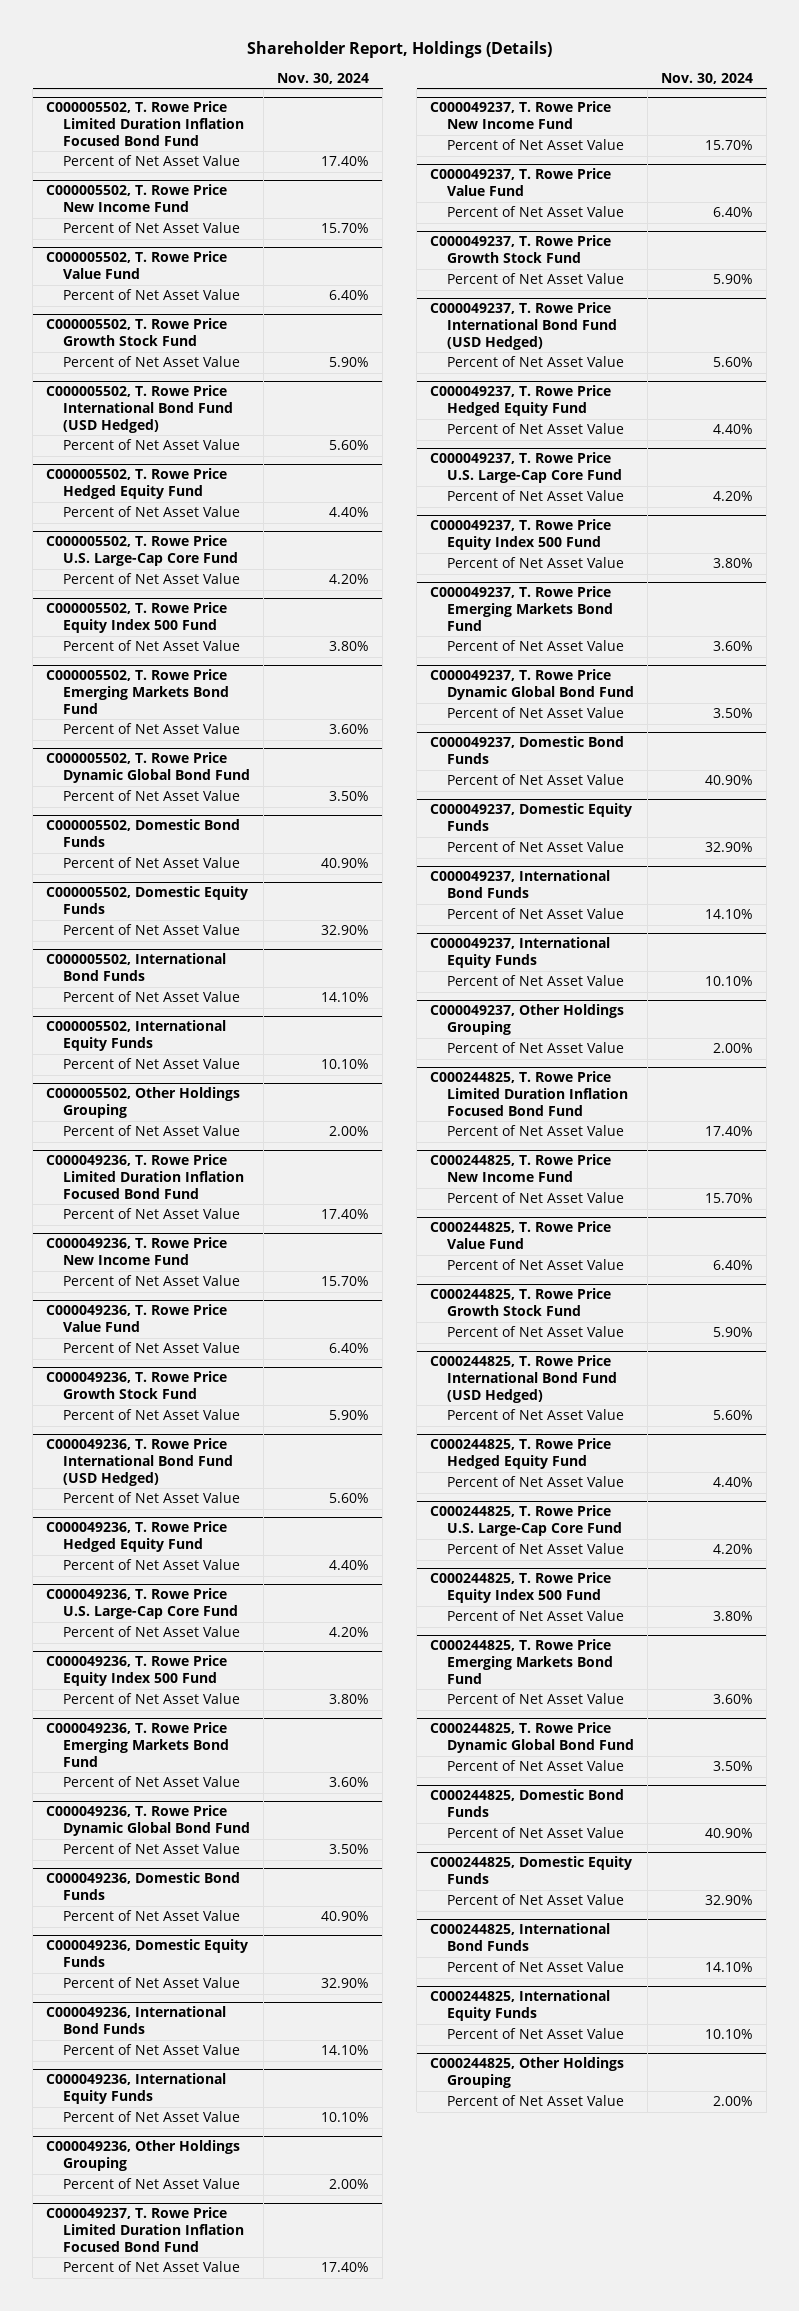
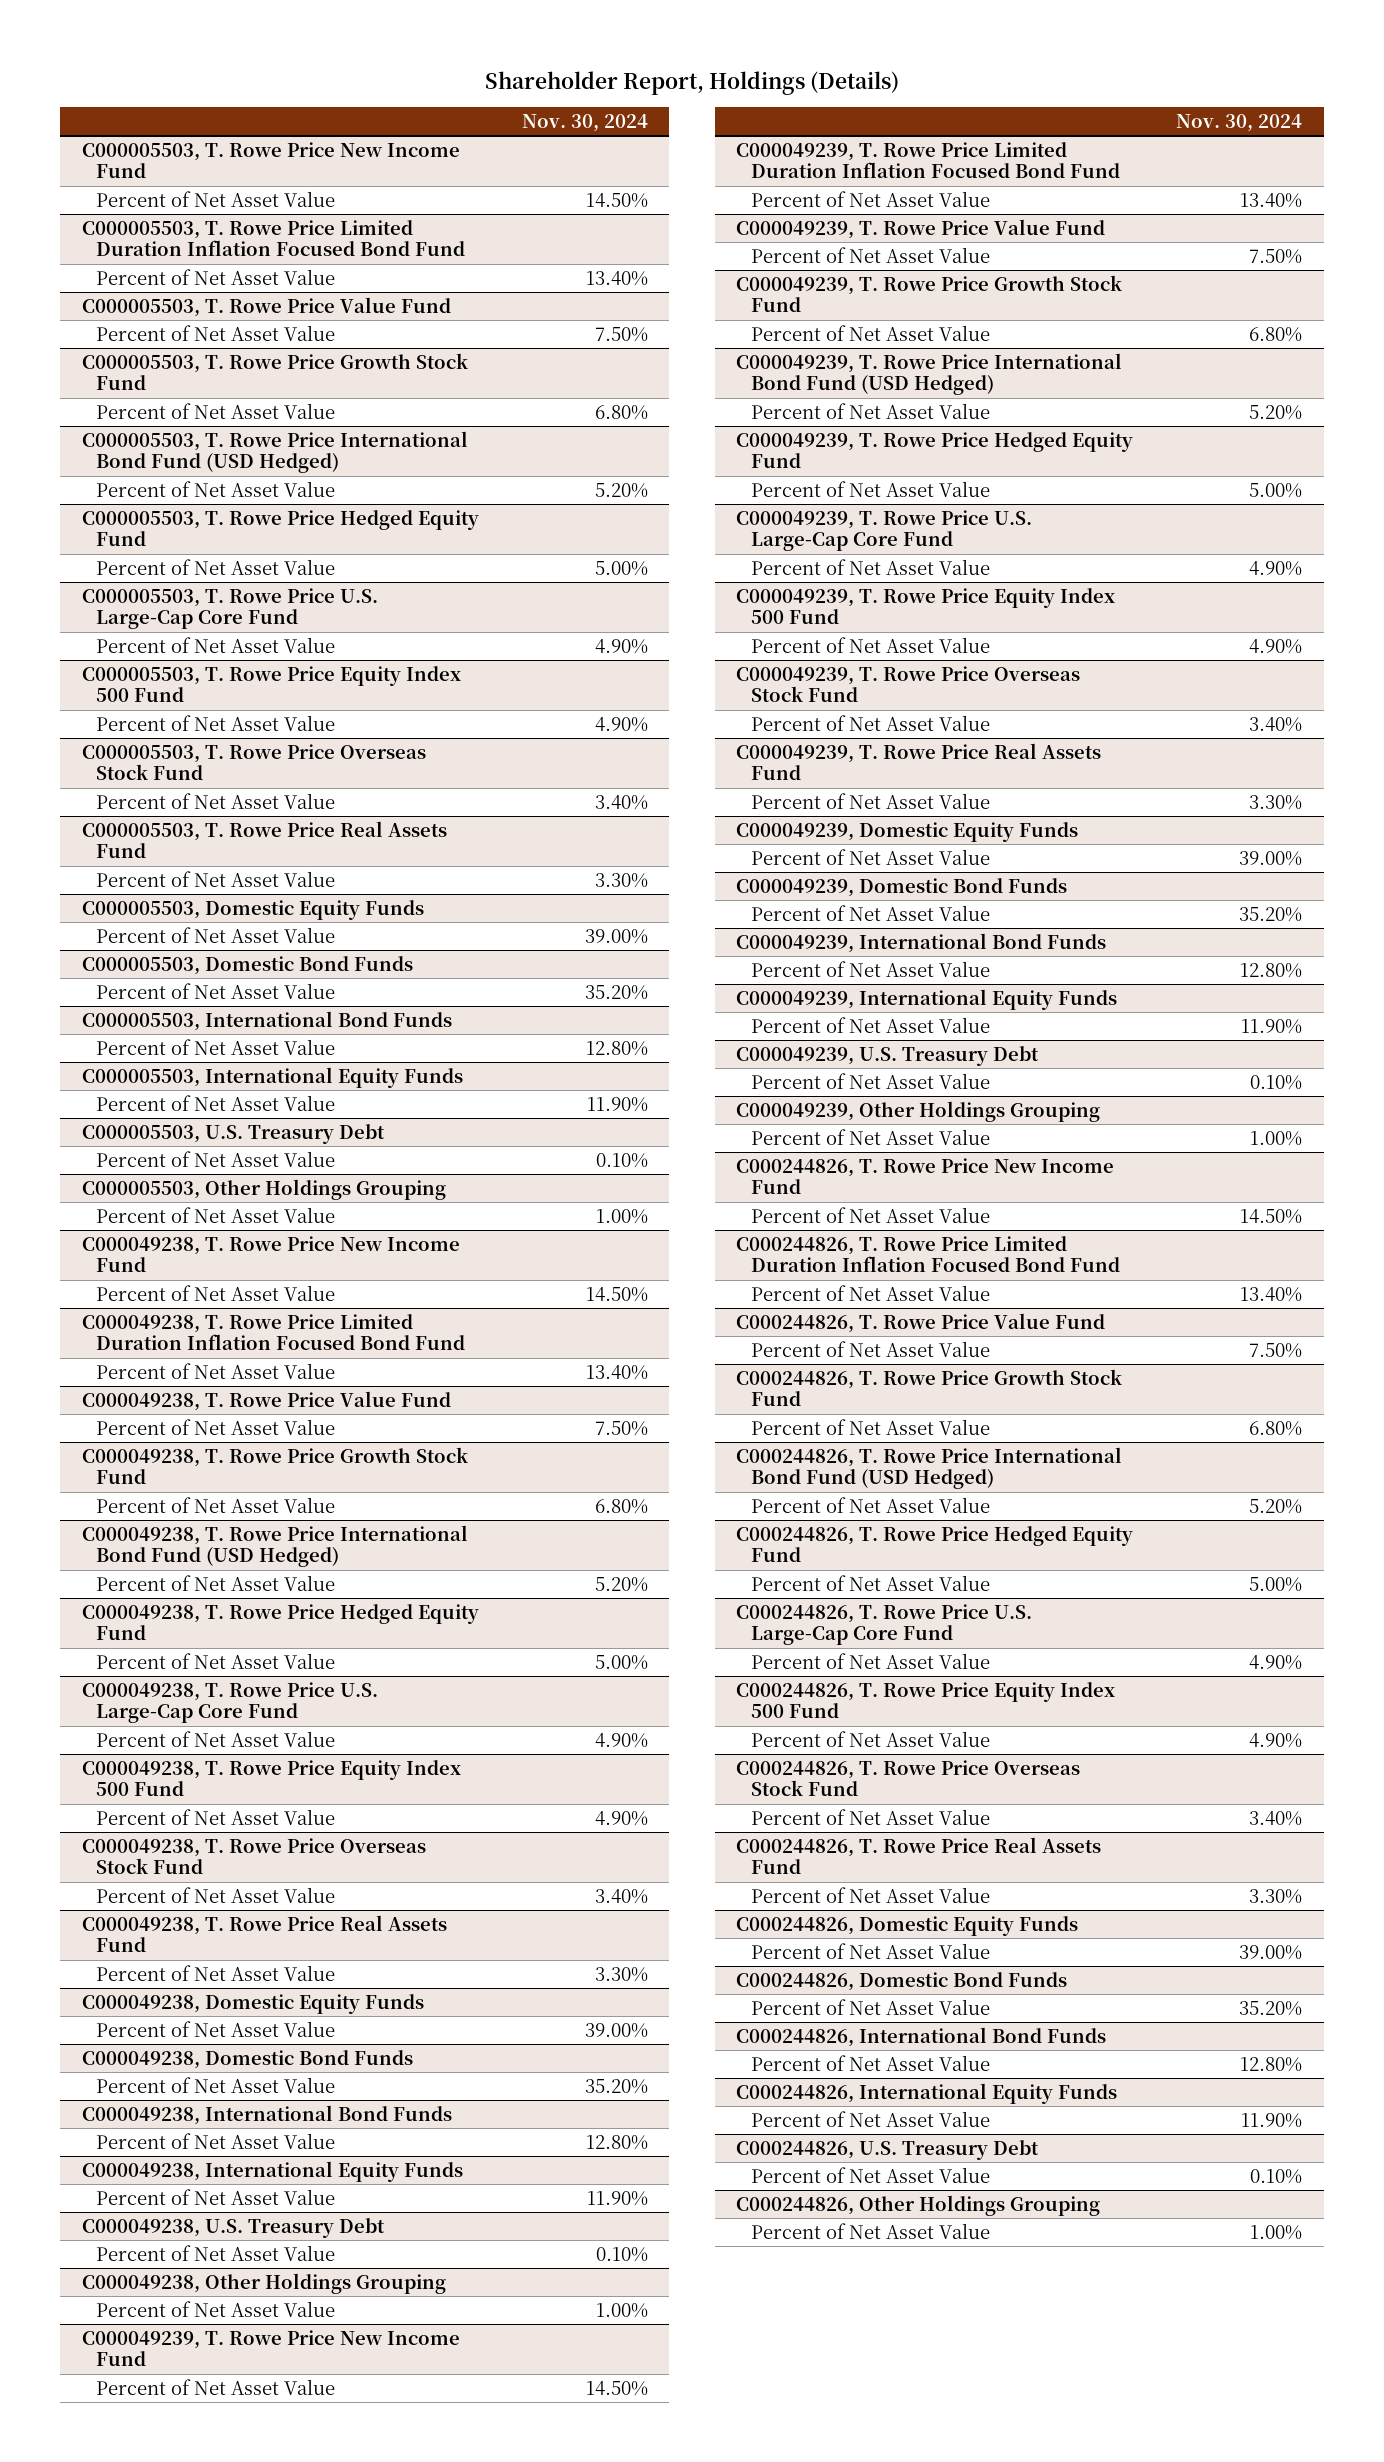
- C000005502, T. Rowe Price Limited Duration Inflation Focused Bond Fund
- Percent of Net Asset Value | 17.40%
- C000005502, T. Rowe Price New Income Fund
- Percent of Net Asset Value | 15.70%
- C000005502, T. Rowe Price Value Fund
- Percent of Net Asset Value | 6.40%
- C000005502, T. Rowe Price Growth Stock Fund
- Percent of Net Asset Value | 5.90%
- C000005502, T. Rowe Price International Bond Fund (USD Hedged)
- Percent of Net Asset Value | 5.60%
- C000005502, T. Rowe Price Hedged Equity Fund
- Percent of Net Asset Value | 4.40%
- C000005502, T. Rowe Price U.S. Large-Cap Core Fund
- Percent of Net Asset Value | 4.20%
- C000005502, T. Rowe Price Equity Index 500 Fund
- Percent of Net Asset Value | 3.80%
- C000005502, T. Rowe Price Emerging Markets Bond Fund
- Percent of Net Asset Value | 3.60%
- C000005502, T. Rowe Price Dynamic Global Bond Fund
- Percent of Net Asset Value | 3.50%
- C000005502, Domestic Bond Funds
- Percent of Net Asset Value | 40.90%
- C000005502, Domestic Equity Funds
- Percent of Net Asset Value | 32.90%
- C000005502, International Bond Funds
- Percent of Net Asset Value | 14.10%
- C000005502, International Equity Funds
- Percent of Net Asset Value | 10.10%
- C000005502, Other Holdings Grouping
- Percent of Net Asset Value | 2.00%
- C000049236, T. Rowe Price Limited Duration Inflation Focused Bond Fund
- Percent of Net Asset Value | 17.40%
- C000049236, T. Rowe Price New Income Fund
- Percent of Net Asset Value | 15.70%
- C000049236, T. Rowe Price Value Fund
- Percent of Net Asset Value | 6.40%
- C000049236, T. Rowe Price Growth Stock Fund
- Percent of Net Asset Value | 5.90%
- C000049236, T. Rowe Price International Bond Fund (USD Hedged)
- Percent of Net Asset Value | 5.60%
- C000049236, T. Rowe Price Hedged Equity Fund
- Percent of Net Asset Value | 4.40%
- C000049236, T. Rowe Price U.S. Large-Cap Core Fund
- Percent of Net Asset Value | 4.20%
- C000049236, T. Rowe Price Equity Index 500 Fund
- Percent of Net Asset Value | 3.80%
- C000049236, T. Rowe Price Emerging Markets Bond Fund
- Percent of Net Asset Value | 3.60%
- C000049236, T. Rowe Price Dynamic Global Bond Fund
- Percent of Net Asset Value | 3.50%
- C000049236, Domestic Bond Funds
- Percent of Net Asset Value | 40.90%
- C000049236, Domestic Equity Funds
- Percent of Net Asset Value | 32.90%
- C000049236, International Bond Funds
- Percent of Net Asset Value | 14.10%
- C000049236, International Equity Funds
- Percent of Net Asset Value | 10.10%
- C000049236, Other Holdings Grouping
- Percent of Net Asset Value | 2.00%
- C000049237, T. Rowe Price Limited Duration Inflation Focused Bond Fund
- Percent of Net Asset Value | 17.40%
- C000049237, T. Rowe Price New Income Fund
- Percent of Net Asset Value | 15.70%
- C000049237, T. Rowe Price Value Fund
- Percent of Net Asset Value | 6.40%
- C000049237, T. Rowe Price Growth Stock Fund
- Percent of Net Asset Value | 5.90%
- C000049237, T. Rowe Price International Bond Fund (USD Hedged)
- Percent of Net Asset Value | 5.60%
- C000049237, T. Rowe Price Hedged Equity Fund
- Percent of Net Asset Value | 4.40%
- C000049237, T. Rowe Price U.S. Large-Cap Core Fund
- Percent of Net Asset Value | 4.20%
- C000049237, T. Rowe Price Equity Index 500 Fund
- Percent of Net Asset Value | 3.80%
- C000049237, T. Rowe Price Emerging Markets Bond Fund
- Percent of Net Asset Value | 3.60%
- C000049237, T. Rowe Price Dynamic Global Bond Fund
- Percent of Net Asset Value | 3.50%
- C000049237, Domestic Bond Funds
- Percent of Net Asset Value | 40.90%
- C000049237, Domestic Equity Funds
- Percent of Net Asset Value | 32.90%
- C000049237, International Bond Funds
- Percent of Net Asset Value | 14.10%
- C000049237, International Equity Funds
- Percent of Net Asset Value | 10.10%
- C000049237, Other Holdings Grouping
- Percent of Net Asset Value | 2.00%
- C000244825, T. Rowe Price Limited Duration Inflation Focused Bond Fund
- Percent of Net Asset Value | 17.40%
- C000244825, T. Rowe Price New Income Fund
- Percent of Net Asset Value | 15.70%
- C000244825, T. Rowe Price Value Fund
- Percent of Net Asset Value | 6.40%
- C000244825, T. Rowe Price Growth Stock Fund
- Percent of Net Asset Value | 5.90%
- C000244825, T. Rowe Price International Bond Fund (USD Hedged)
- Percent of Net Asset Value | 5.60%
- C000244825, T. Rowe Price Hedged Equity Fund
- Percent of Net Asset Value | 4.40%
- C000244825, T. Rowe Price U.S. Large-Cap Core Fund
- Percent of Net Asset Value | 4.20%
- C000244825, T. Rowe Price Equity Index 500 Fund
- Percent of Net Asset Value | 3.80%
- C000244825, T. Rowe Price Emerging Markets Bond Fund
- Percent of Net Asset Value | 3.60%
- C000244825, T. Rowe Price Dynamic Global Bond Fund
- Percent of Net Asset Value | 3.50%
- C000244825, Domestic Bond Funds
- Percent of Net Asset Value | 40.90%
- C000244825, Domestic Equity Funds
- Percent of Net Asset Value | 32.90%
- C000244825, International Bond Funds
- Percent of Net Asset Value | 14.10%
- C000244825, International Equity Funds
- Percent of Net Asset Value | 10.10%
- C000244825, Other Holdings Grouping
- Percent of Net Asset Value | 2.00%
+ C000005503, T. Rowe Price New Income Fund
+ Percent of Net Asset Value | 14.50%
+ C000005503, T. Rowe Price Limited Duration Inflation Focused Bond Fund
+ Percent of Net Asset Value | 13.40%
+ C000005503, T. Rowe Price Value Fund
+ Percent of Net Asset Value | 7.50%
+ C000005503, T. Rowe Price Growth Stock Fund
+ Percent of Net Asset Value | 6.80%
+ C000005503, T. Rowe Price International Bond Fund (USD Hedged)
+ Percent of Net Asset Value | 5.20%
+ C000005503, T. Rowe Price Hedged Equity Fund
+ Percent of Net Asset Value | 5.00%
+ C000005503, T. Rowe Price U.S. Large-Cap Core Fund
+ Percent of Net Asset Value | 4.90%
+ C000005503, T. Rowe Price Equity Index 500 Fund
+ Percent of Net Asset Value | 4.90%
+ C000005503, T. Rowe Price Overseas Stock Fund
+ Percent of Net Asset Value | 3.40%
+ C000005503, T. Rowe Price Real Assets Fund
+ Percent of Net Asset Value | 3.30%
+ C000005503, Domestic Equity Funds
+ Percent of Net Asset Value | 39.00%
+ C000005503, Domestic Bond Funds
+ Percent of Net Asset Value | 35.20%
+ C000005503, International Bond Funds
+ Percent of Net Asset Value | 12.80%
+ C000005503, International Equity Funds
+ Percent of Net Asset Value | 11.90%
+ C000005503, U.S. Treasury Debt
+ Percent of Net Asset Value | 0.10%
+ C000005503, Other Holdings Grouping
+ Percent of Net Asset Value | 1.00%
+ C000049238, T. Rowe Price New Income Fund
+ Percent of Net Asset Value | 14.50%
+ C000049238, T. Rowe Price Limited Duration Inflation Focused Bond Fund
+ Percent of Net Asset Value | 13.40%
+ C000049238, T. Rowe Price Value Fund
+ Percent of Net Asset Value | 7.50%
+ C000049238, T. Rowe Price Growth Stock Fund
+ Percent of Net Asset Value | 6.80%
+ C000049238, T. Rowe Price International Bond Fund (USD Hedged)
+ Percent of Net Asset Value | 5.20%
+ C000049238, T. Rowe Price Hedged Equity Fund
+ Percent of Net Asset Value | 5.00%
+ C000049238, T. Rowe Price U.S. Large-Cap Core Fund
+ Percent of Net Asset Value | 4.90%
+ C000049238, T. Rowe Price Equity Index 500 Fund
+ Percent of Net Asset Value | 4.90%
+ C000049238, T. Rowe Price Overseas Stock Fund
+ Percent of Net Asset Value | 3.40%
+ C000049238, T. Rowe Price Real Assets Fund
+ Percent of Net Asset Value | 3.30%
+ C000049238, Domestic Equity Funds
+ Percent of Net Asset Value | 39.00%
+ C000049238, Domestic Bond Funds
+ Percent of Net Asset Value | 35.20%
+ C000049238, International Bond Funds
+ Percent of Net Asset Value | 12.80%
+ C000049238, International Equity Funds
+ Percent of Net Asset Value | 11.90%
+ C000049238, U.S. Treasury Debt
+ Percent of Net Asset Value | 0.10%
+ C000049238, Other Holdings Grouping
+ Percent of Net Asset Value | 1.00%
+ C000049239, T. Rowe Price New Income Fund
+ Percent of Net Asset Value | 14.50%
+ C000049239, T. Rowe Price Limited Duration Inflation Focused Bond Fund
+ Percent of Net Asset Value | 13.40%
+ C000049239, T. Rowe Price Value Fund
+ Percent of Net Asset Value | 7.50%
+ C000049239, T. Rowe Price Growth Stock Fund
+ Percent of Net Asset Value | 6.80%
+ C000049239, T. Rowe Price International Bond Fund (USD Hedged)
+ Percent of Net Asset Value | 5.20%
+ C000049239, T. Rowe Price Hedged Equity Fund
+ Percent of Net Asset Value | 5.00%
+ C000049239, T. Rowe Price U.S. Large-Cap Core Fund
+ Percent of Net Asset Value | 4.90%
+ C000049239, T. Rowe Price Equity Index 500 Fund
+ Percent of Net Asset Value | 4.90%
+ C000049239, T. Rowe Price Overseas Stock Fund
+ Percent of Net Asset Value | 3.40%
+ C000049239, T. Rowe Price Real Assets Fund
+ Percent of Net Asset Value | 3.30%
+ C000049239, Domestic Equity Funds
+ Percent of Net Asset Value | 39.00%
+ C000049239, Domestic Bond Funds
+ Percent of Net Asset Value | 35.20%
+ C000049239, International Bond Funds
+ Percent of Net Asset Value | 12.80%
+ C000049239, International Equity Funds
+ Percent of Net Asset Value | 11.90%
+ C000049239, U.S. Treasury Debt
+ Percent of Net Asset Value | 0.10%
+ C000049239, Other Holdings Grouping
+ Percent of Net Asset Value | 1.00%
+ C000244826, T. Rowe Price New Income Fund
+ Percent of Net Asset Value | 14.50%
+ C000244826, T. Rowe Price Limited Duration Inflation Focused Bond Fund
+ Percent of Net Asset Value | 13.40%
+ C000244826, T. Rowe Price Value Fund
+ Percent of Net Asset Value | 7.50%
+ C000244826, T. Rowe Price Growth Stock Fund
+ Percent of Net Asset Value | 6.80%
+ C000244826, T. Rowe Price International Bond Fund (USD Hedged)
+ Percent of Net Asset Value | 5.20%
+ C000244826, T. Rowe Price Hedged Equity Fund
+ Percent of Net Asset Value | 5.00%
+ C000244826, T. Rowe Price U.S. Large-Cap Core Fund
+ Percent of Net Asset Value | 4.90%
+ C000244826, T. Rowe Price Equity Index 500 Fund
+ Percent of Net Asset Value | 4.90%
+ C000244826, T. Rowe Price Overseas Stock Fund
+ Percent of Net Asset Value | 3.40%
+ C000244826, T. Rowe Price Real Assets Fund
+ Percent of Net Asset Value | 3.30%
+ C000244826, Domestic Equity Funds
+ Percent of Net Asset Value | 39.00%
+ C000244826, Domestic Bond Funds
+ Percent of Net Asset Value | 35.20%
+ C000244826, International Bond Funds
+ Percent of Net Asset Value | 12.80%
+ C000244826, International Equity Funds
+ Percent of Net Asset Value | 11.90%
+ C000244826, U.S. Treasury Debt
+ Percent of Net Asset Value | 0.10%
+ C000244826, Other Holdings Grouping
+ Percent of Net Asset Value | 1.00%

